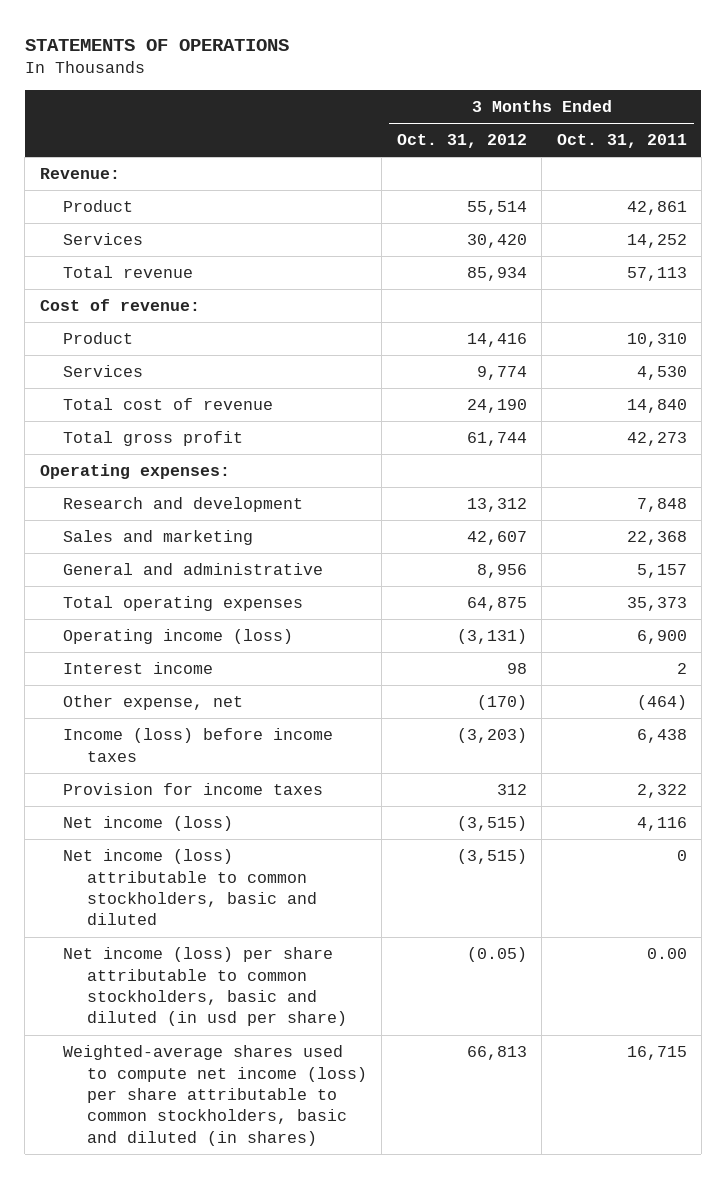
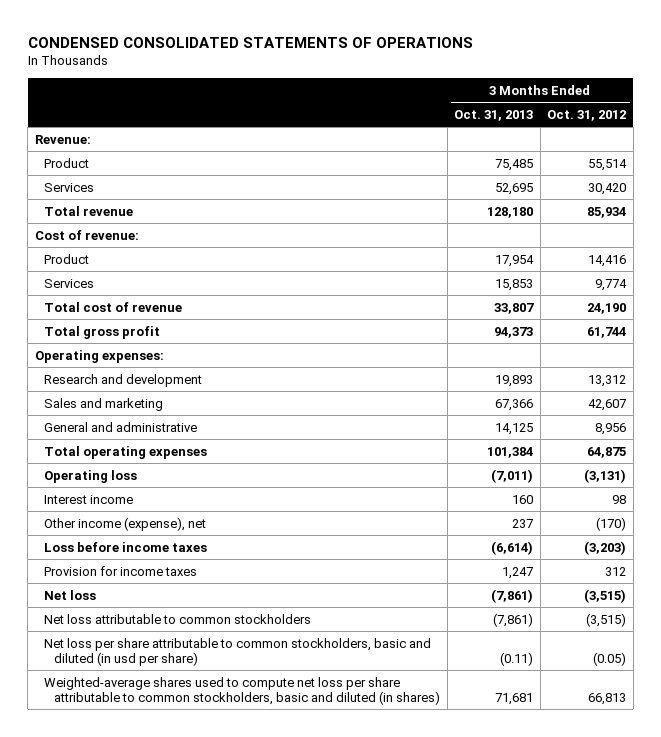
- STATEMENTS OF OPERATIONS
+ CONDENSED CONSOLIDATED STATEMENTS OF OPERATIONS
- | 3 Months Ended Oct. 31, 2012 | 3 Months Ended Oct. 31, 2011
+ | 3 Months Ended Oct. 31, 2013 | 3 Months Ended Oct. 31, 2012
- Operating income (loss) | (3,131) | 6,900
+ Operating loss | (7,011) | (3,131)
- Other expense, net | (170) | (464)
- Income (loss) before income taxes | (3,203) | 6,438
+ Other income (expense), net | 237 | (170)
+ Loss before income taxes | (6,614) | (3,203)
- Net income (loss) | (3,515) | 4,116
- Net income (loss) attributable to common stockholders, basic and diluted | (3,515) | 0
- Net income (loss) per share attributable to common stockholders, basic and diluted (in usd per share) | (0.05) | 0.00
- Weighted-average shares used to compute net income (loss) per share attributable to common stockholders, basic and diluted (in shares) | 66,813 | 16,715
+ Net loss | (7,861) | (3,515)
+ Net loss attributable to common stockholders | (7,861) | (3,515)
+ Net loss per share attributable to common stockholders, basic and diluted (in usd per share) | (0.11) | (0.05)
+ Weighted-average shares used to compute net loss per share attributable to common stockholders, basic and diluted (in shares) | 71,681 | 66,813

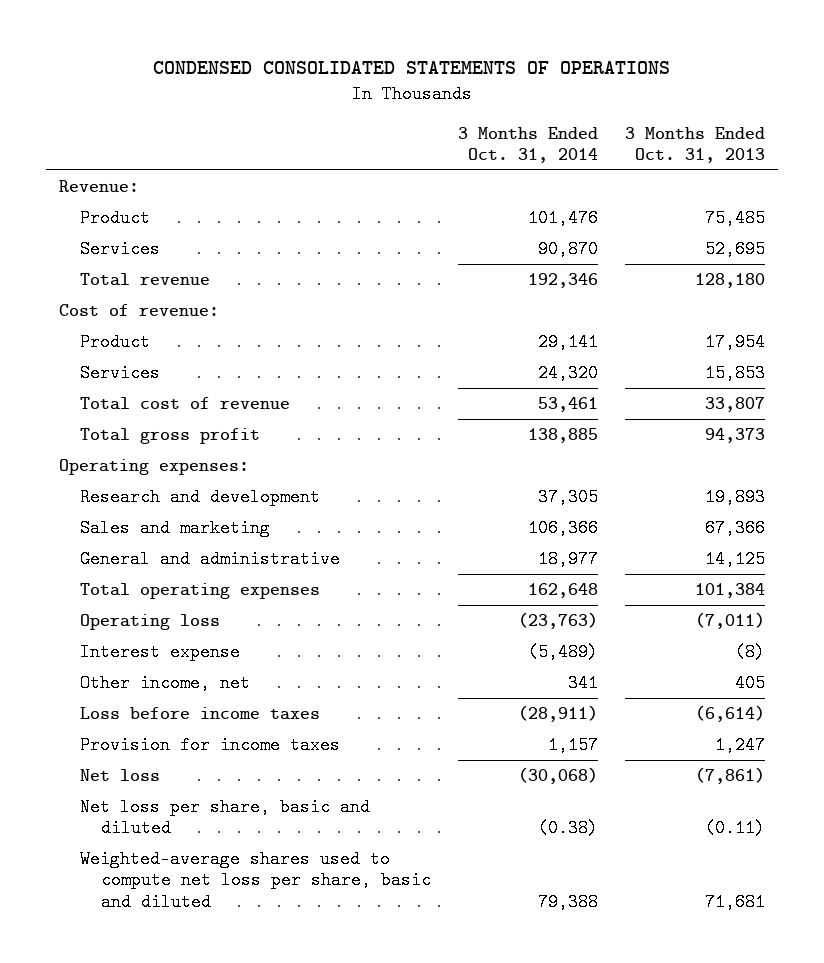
- | 3 Months Ended Oct. 31, 2013 | 3 Months Ended Oct. 31, 2012
+ | 3 Months Ended Oct. 31, 2014 | 3 Months Ended Oct. 31, 2013
- Interest income | 160 | 98
- Other income (expense), net | 237 | (170)
+ Interest expense | (5,489) | (8)
+ Other income, net | 341 | 405
- Net loss attributable to common stockholders | (7,861) | (3,515)
- Net loss per share attributable to common stockholders, basic and diluted (in usd per share) | (0.11) | (0.05)
- Weighted-average shares used to compute net loss per share attributable to common stockholders, basic and diluted (in shares) | 71,681 | 66,813
+ Net loss per share, basic and diluted | (0.38) | (0.11)
+ Weighted-average shares used to compute net loss per share, basic and diluted | 79,388 | 71,681

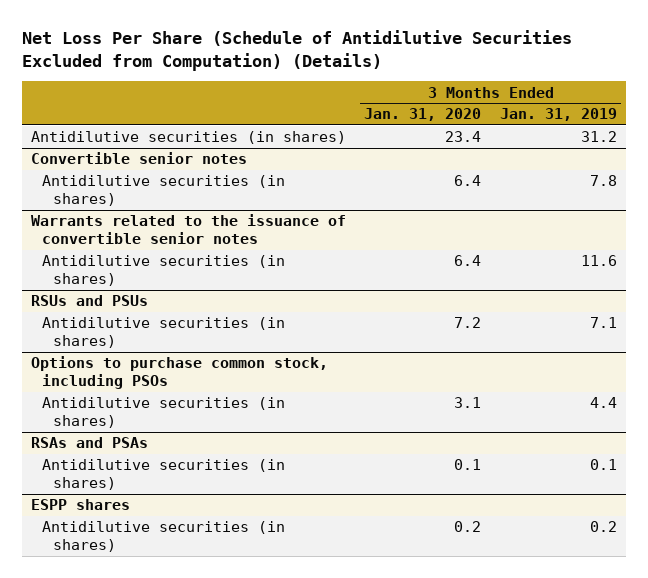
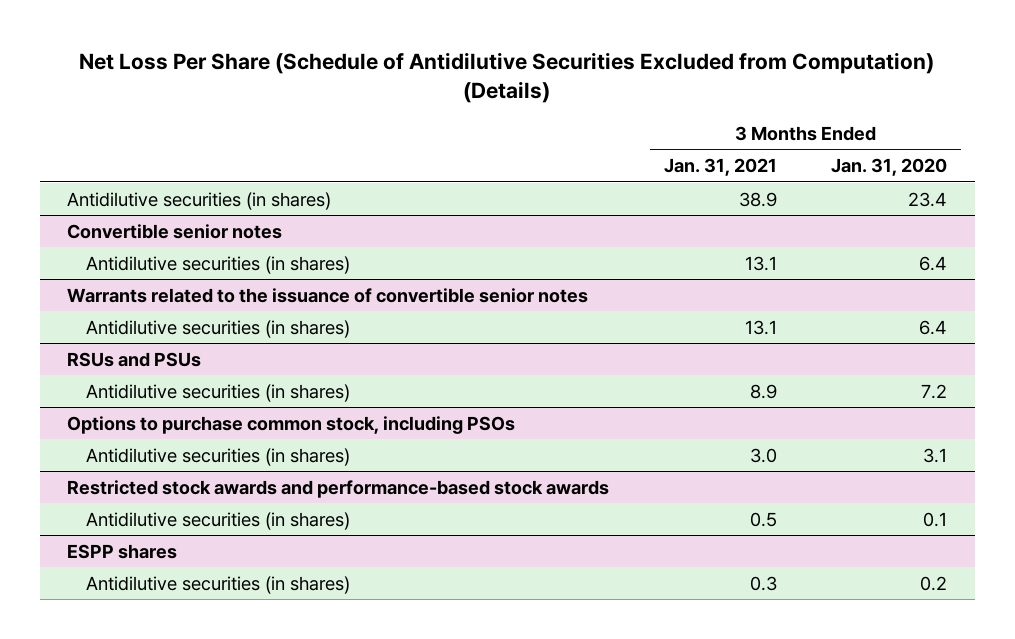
- | 3 Months Ended Jan. 31, 2020 | 3 Months Ended Jan. 31, 2019
+ | 3 Months Ended Jan. 31, 2021 | 3 Months Ended Jan. 31, 2020
- RSAs and PSAs
+ Restricted stock awards and performance-based stock awards

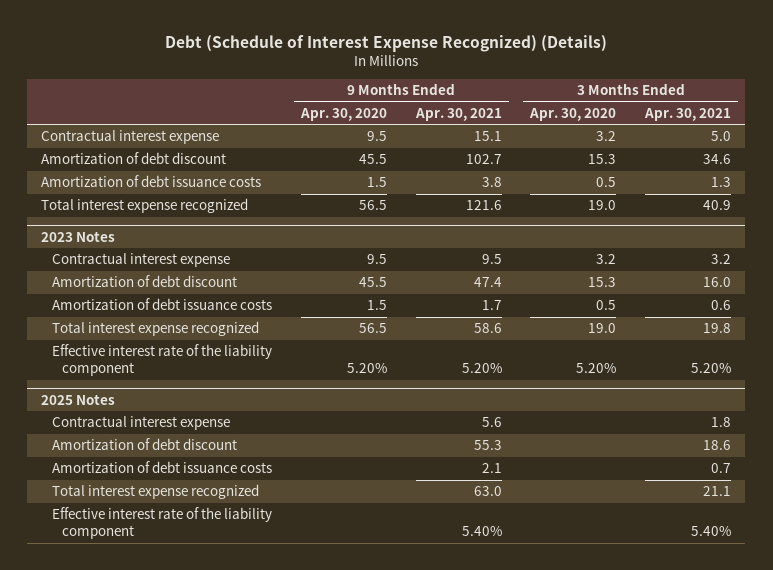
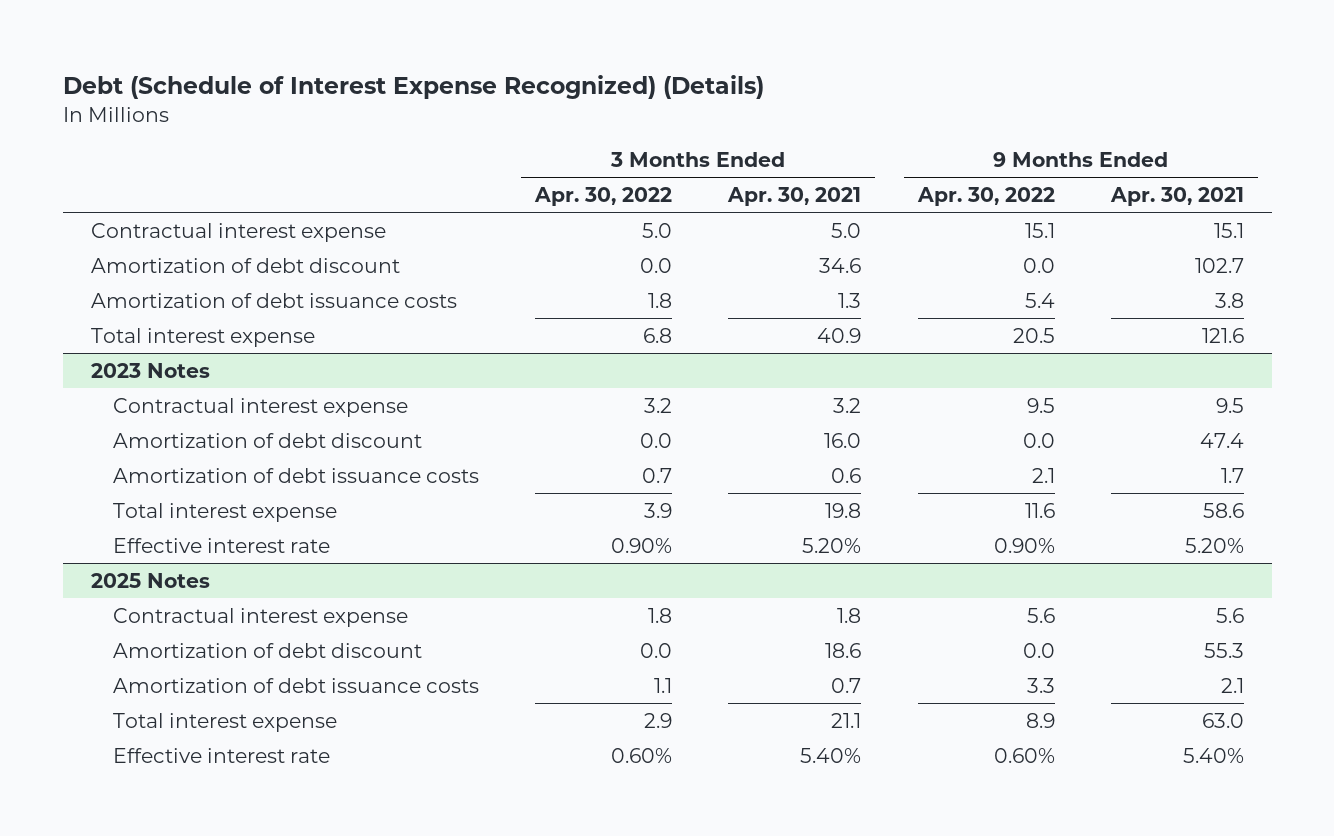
- | 9 Months Ended Apr. 30, 2020 | 9 Months Ended Apr. 30, 2021 | 3 Months Ended Apr. 30, 2020 | 3 Months Ended Apr. 30, 2021
+ | 3 Months Ended Apr. 30, 2022 | 3 Months Ended Apr. 30, 2021 | 9 Months Ended Apr. 30, 2022 | 9 Months Ended Apr. 30, 2021
- Total interest expense recognized | 56.5 | 121.6 | 19.0 | 40.9
+ Total interest expense | 6.8 | 40.9 | 20.5 | 121.6
@ 2023 Notes
- Total interest expense recognized | 56.5 | 58.6 | 19.0 | 19.8
- Effective interest rate of the liability component | 5.20% | 5.20% | 5.20% | 5.20%
+ Total interest expense | 3.9 | 19.8 | 11.6 | 58.6
+ Effective interest rate | 0.90% | 5.20% | 0.90% | 5.20%
@ 2025 Notes
- Total interest expense recognized | | 63.0 | | 21.1
- Effective interest rate of the liability component | | 5.40% | | 5.40%
+ Total interest expense | 2.9 | 21.1 | 8.9 | 63.0
+ Effective interest rate | 0.60% | 5.40% | 0.60% | 5.40%

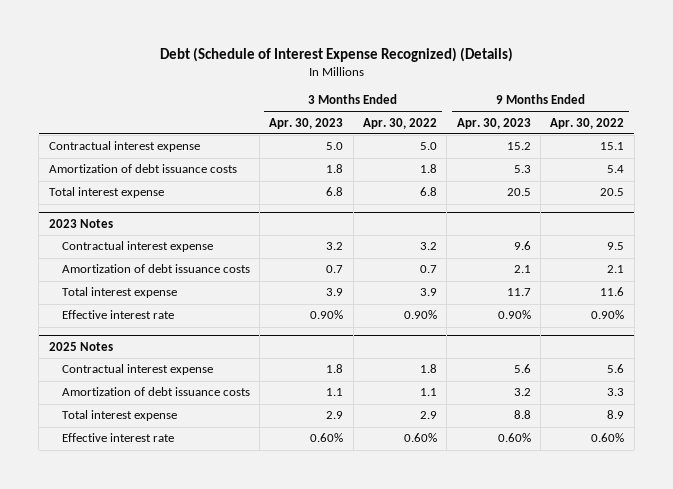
- | 3 Months Ended Apr. 30, 2022 | 3 Months Ended Apr. 30, 2021 | 9 Months Ended Apr. 30, 2022 | 9 Months Ended Apr. 30, 2021
+ | 3 Months Ended Apr. 30, 2023 | 3 Months Ended Apr. 30, 2022 | 9 Months Ended Apr. 30, 2023 | 9 Months Ended Apr. 30, 2022
- Amortization of debt discount | 0.0 | 34.6 | 0.0 | 102.7
@ 2023 Notes
- Amortization of debt discount | 0.0 | 16.0 | 0.0 | 47.4
@ 2025 Notes
- Amortization of debt discount | 0.0 | 18.6 | 0.0 | 55.3

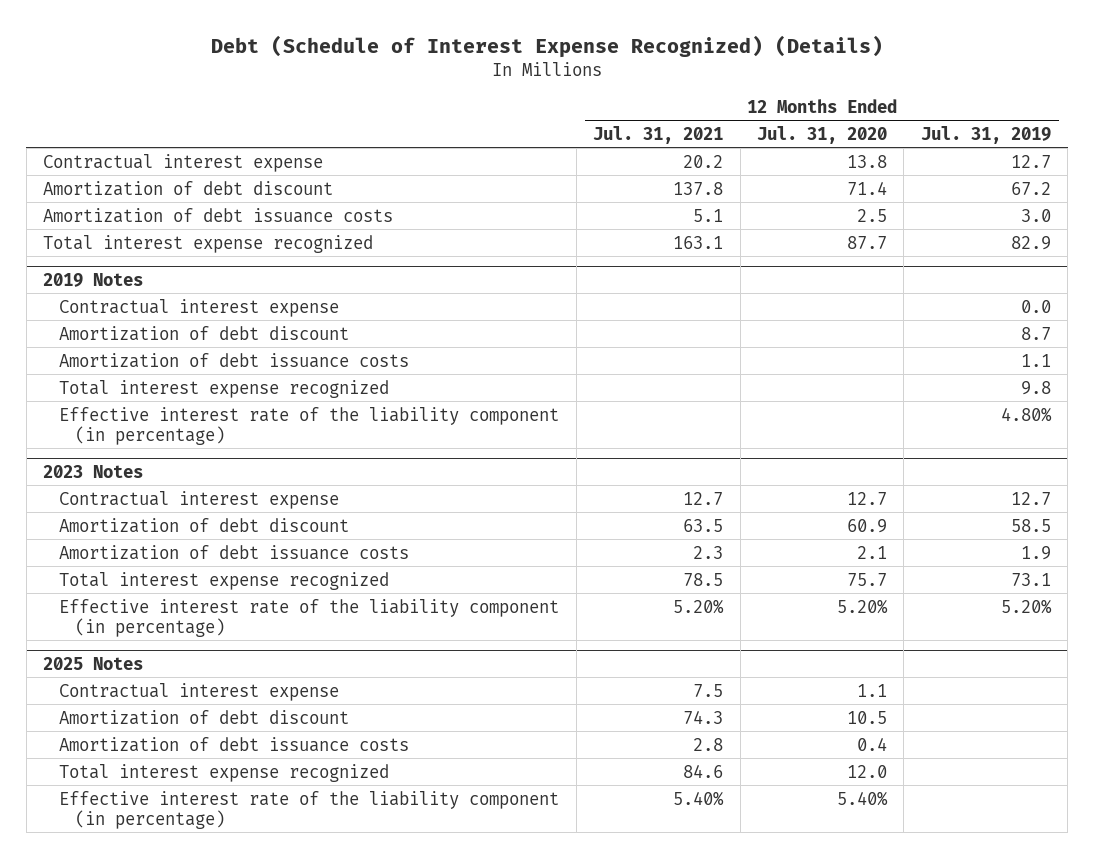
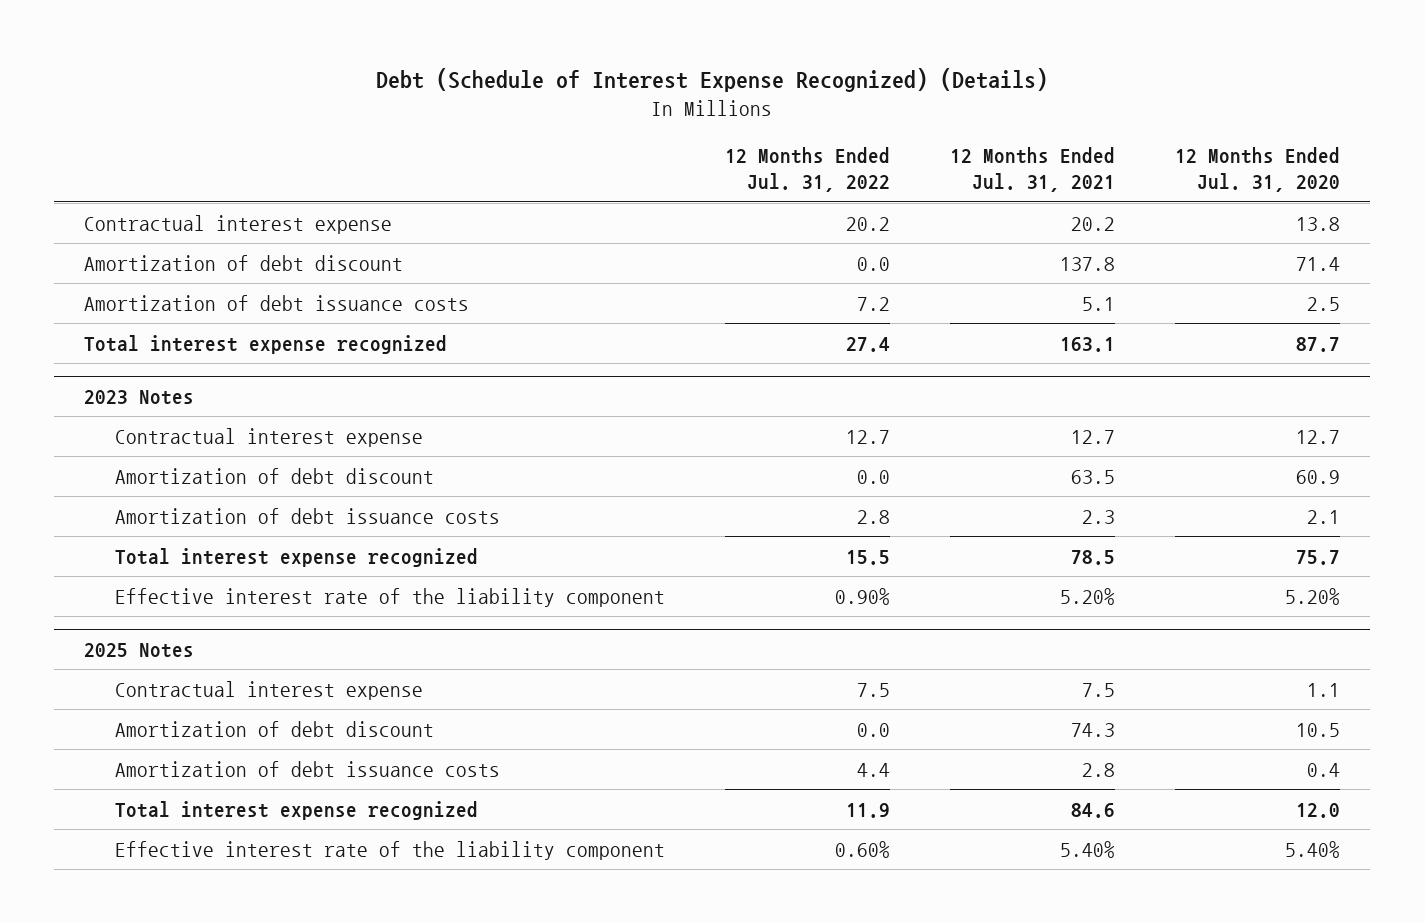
- | 12 Months Ended Jul. 31, 2021 | 12 Months Ended Jul. 31, 2020 | 12 Months Ended Jul. 31, 2019
+ | 12 Months Ended Jul. 31, 2022 | 12 Months Ended Jul. 31, 2021 | 12 Months Ended Jul. 31, 2020
- 2019 Notes
- Contractual interest expense | | | 0.0
- Amortization of debt discount | | | 8.7
- Amortization of debt issuance costs | | | 1.1
- Total interest expense recognized | | | 9.8
- Effective interest rate of the liability component (in percentage) | | | 4.80%
@ 2023 Notes
- Effective interest rate of the liability component (in percentage) | 5.20% | 5.20% | 5.20%
+ Effective interest rate of the liability component | 0.90% | 5.20% | 5.20%
@ 2025 Notes
- Effective interest rate of the liability component (in percentage) | 5.40% | 5.40% |
+ Effective interest rate of the liability component | 0.60% | 5.40% | 5.40%

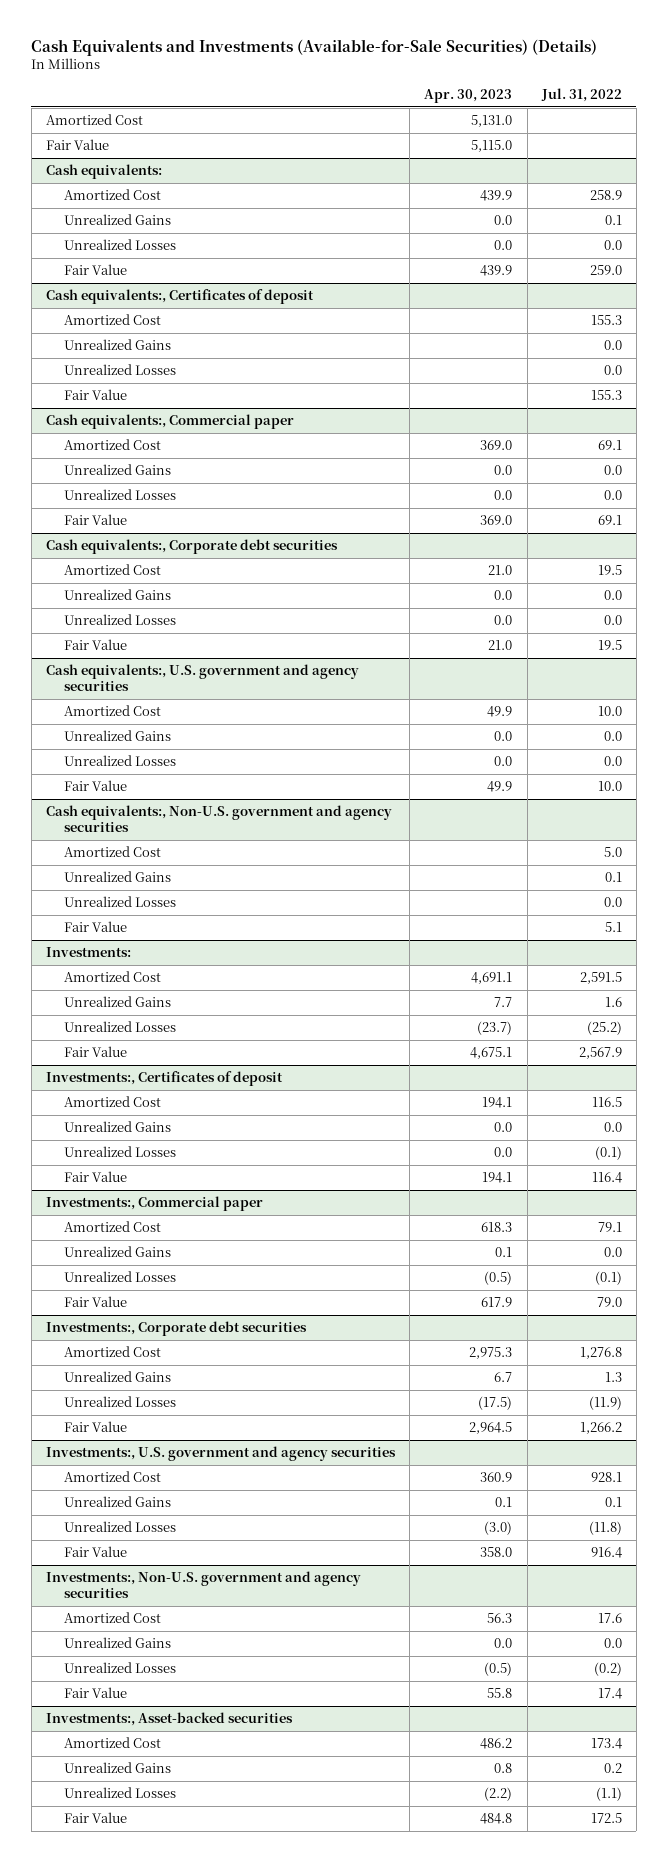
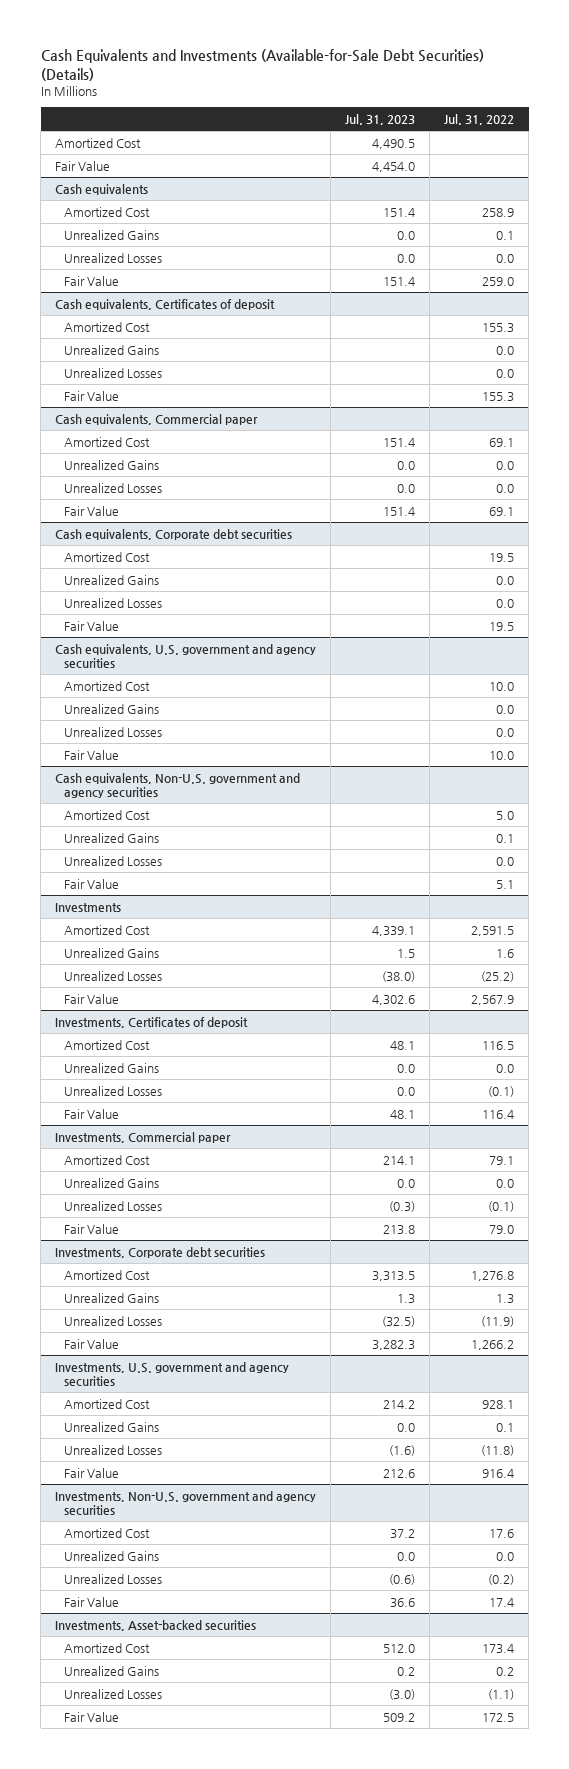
- Cash Equivalents and Investments (Available-for-Sale Securities) (Details)
+ Cash Equivalents and Investments (Available-for-Sale Debt Securities) (Details)
- | Apr. 30, 2023 | Jul. 31, 2022
+ | Jul. 31, 2023 | Jul. 31, 2022
- Cash equivalents:
+ Cash equivalents
- Cash equivalents:, Certificates of deposit
+ Cash equivalents, Certificates of deposit
- Cash equivalents:, Commercial paper
+ Cash equivalents, Commercial paper
- Cash equivalents:, Corporate debt securities
+ Cash equivalents, Corporate debt securities
- Cash equivalents:, U.S. government and agency securities
+ Cash equivalents, U.S. government and agency securities
- Cash equivalents:, Non-U.S. government and agency securities
+ Cash equivalents, Non-U.S. government and agency securities
- Investments:
+ Investments
- Investments:, Certificates of deposit
+ Investments, Certificates of deposit
- Investments:, Commercial paper
+ Investments, Commercial paper
- Investments:, Corporate debt securities
+ Investments, Corporate debt securities
- Investments:, U.S. government and agency securities
+ Investments, U.S. government and agency securities
- Investments:, Non-U.S. government and agency securities
+ Investments, Non-U.S. government and agency securities
- Investments:, Asset-backed securities
+ Investments, Asset-backed securities

